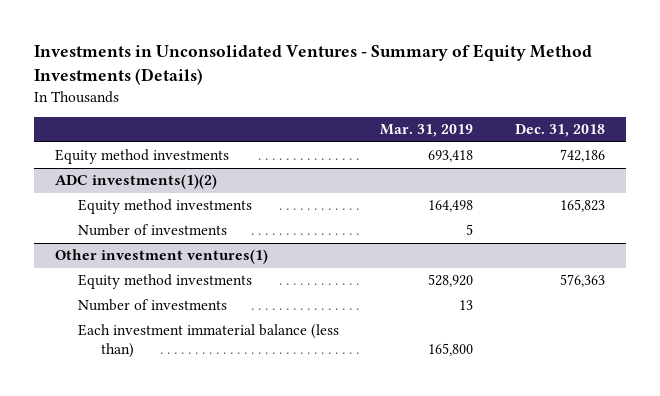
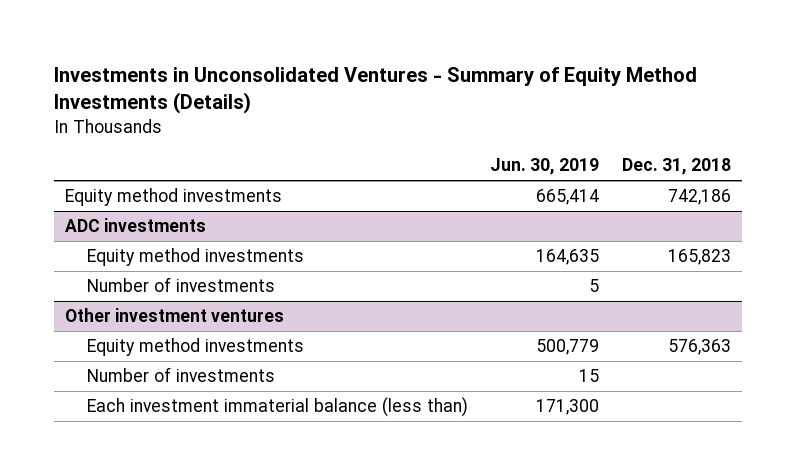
- | Mar. 31, 2019 | Dec. 31, 2018
+ | Jun. 30, 2019 | Dec. 31, 2018
- ADC investments(1)(2)
+ ADC investments
- Other investment ventures(1)
+ Other investment ventures

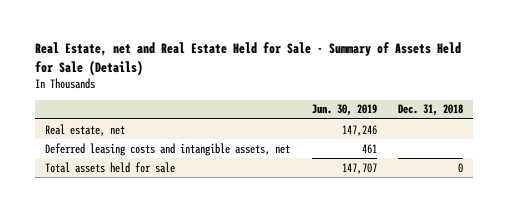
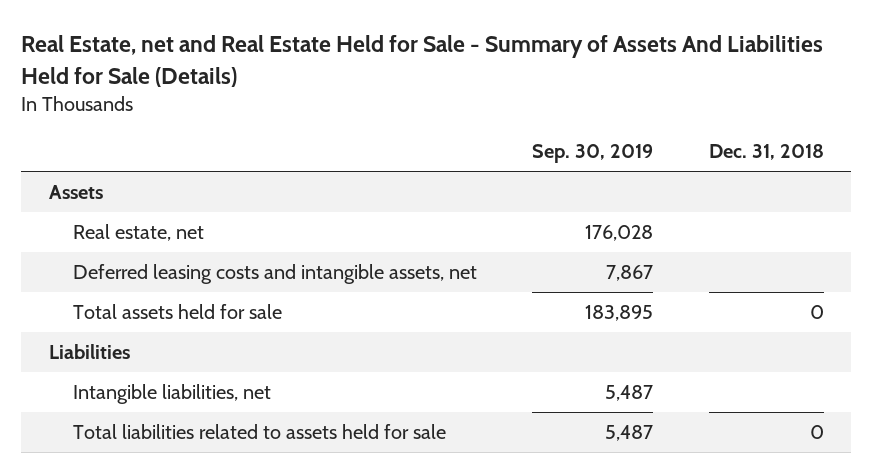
- Real Estate, net and Real Estate Held for Sale - Summary of Assets Held for Sale (Details)
+ Real Estate, net and Real Estate Held for Sale - Summary of Assets And Liabilities Held for Sale (Details)
- | Jun. 30, 2019 | Dec. 31, 2018
+ | Sep. 30, 2019 | Dec. 31, 2018
+ Assets
+ Liabilities
+ Intangible liabilities, net | 5,487 |
+ Total liabilities related to assets held for sale | 5,487 | 0

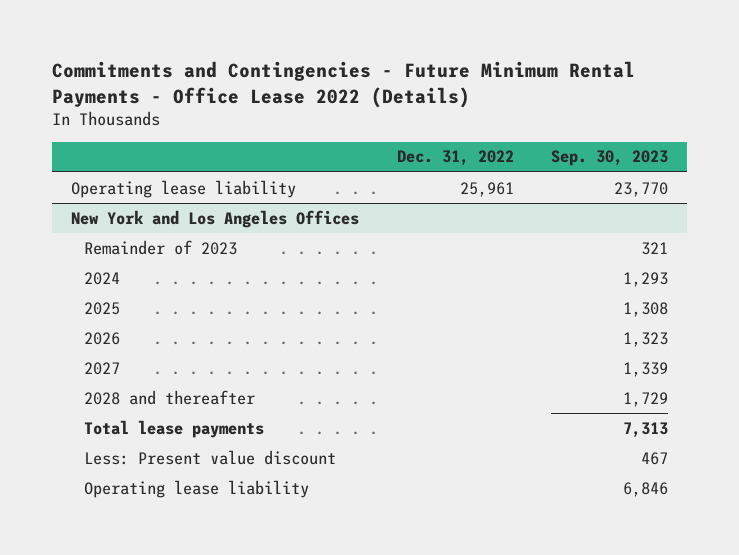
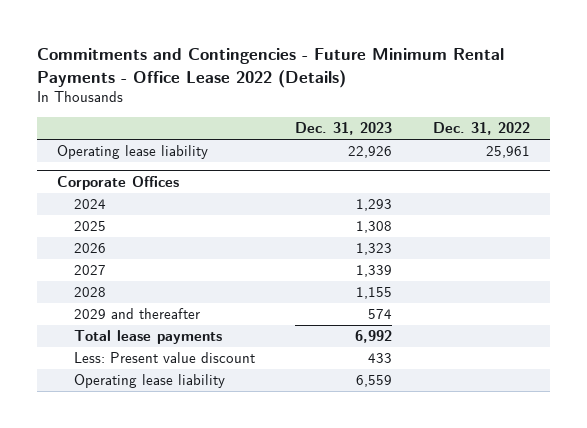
- | Dec. 31, 2022 | Sep. 30, 2023
+ | Dec. 31, 2023 | Dec. 31, 2022
- New York and Los Angeles Offices
- Remainder of 2023 | | 321
+ Corporate Offices
- 2028 and thereafter | | 1,729
+ 2028 | 1,155 |
+ 2029 and thereafter | 574 |

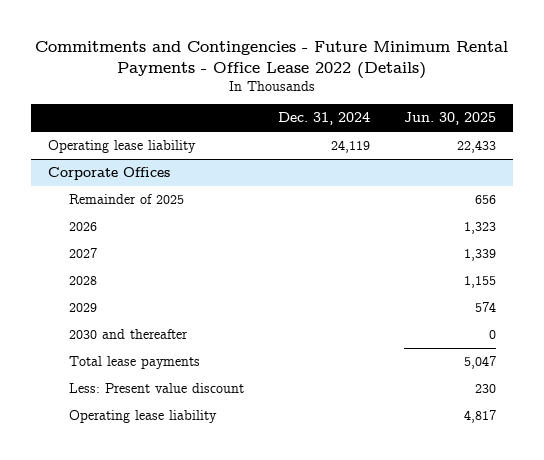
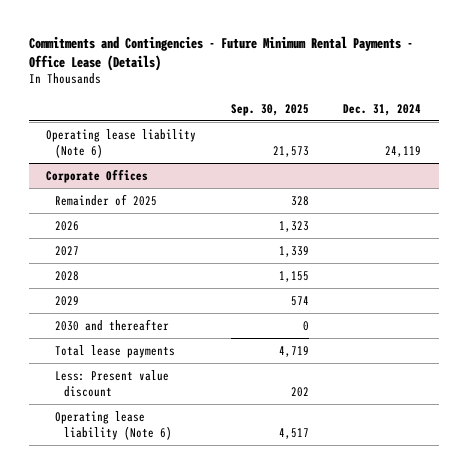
- Commitments and Contingencies - Future Minimum Rental Payments - Office Lease 2022 (Details)
+ Commitments and Contingencies - Future Minimum Rental Payments - Office Lease (Details)
- | Dec. 31, 2024 | Jun. 30, 2025
+ | Sep. 30, 2025 | Dec. 31, 2024
- Operating lease liability | 24,119 | 22,433
+ Operating lease liability (Note 6) | 21,573 | 24,119
@ Corporate Offices
- Operating lease liability | | 4,817
+ Operating lease liability (Note 6) | 4,517 |

